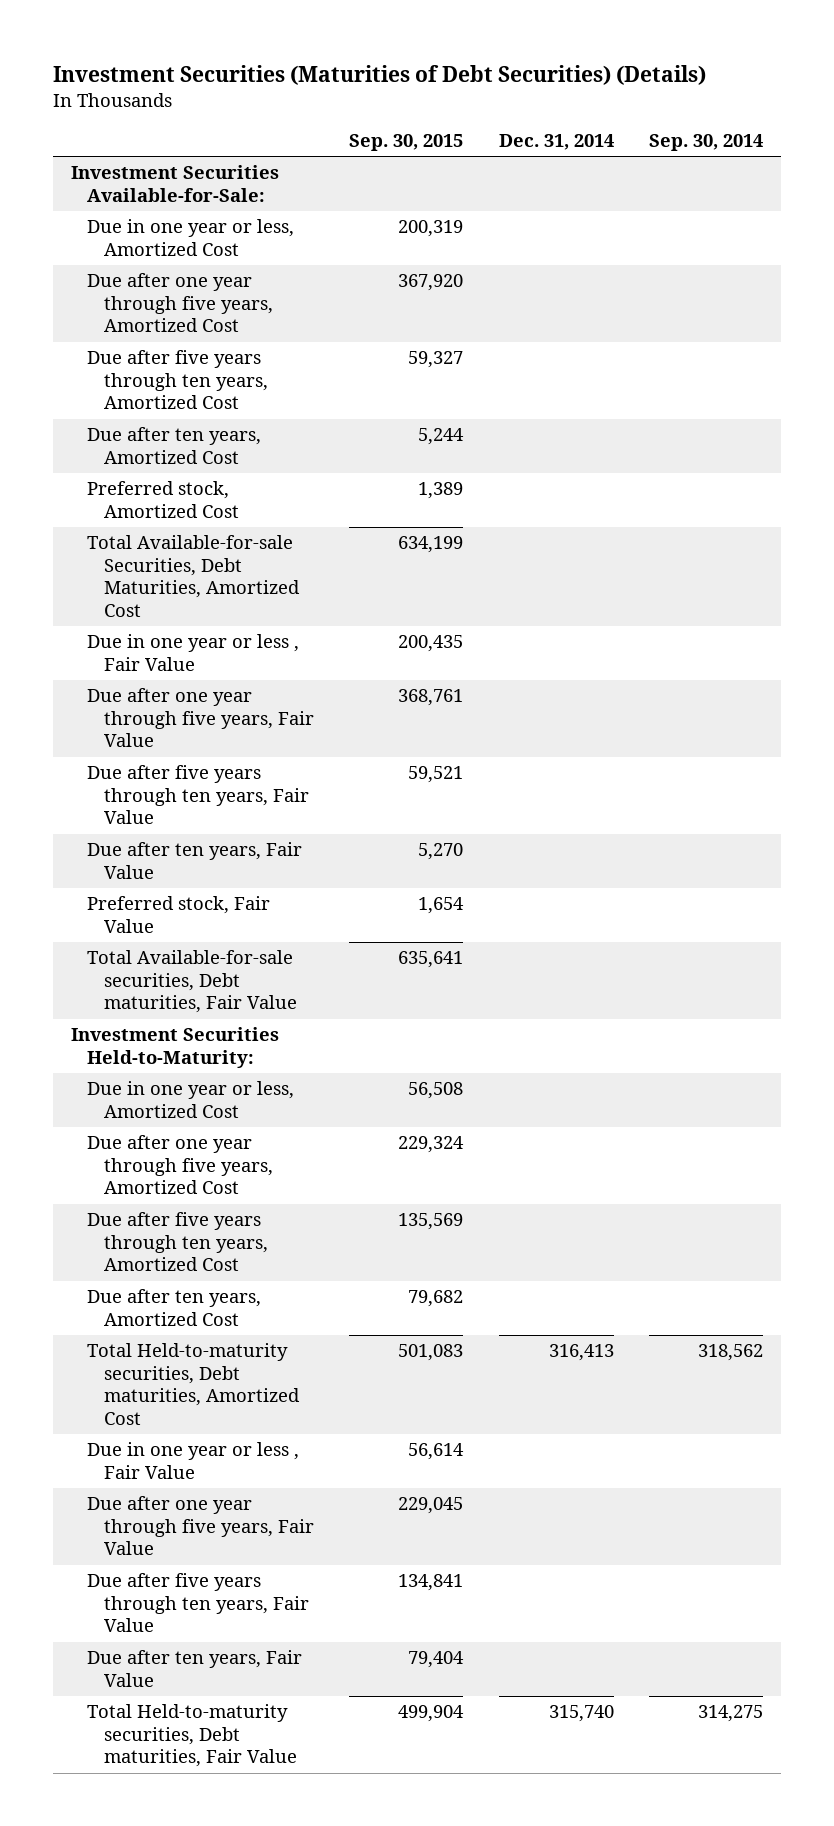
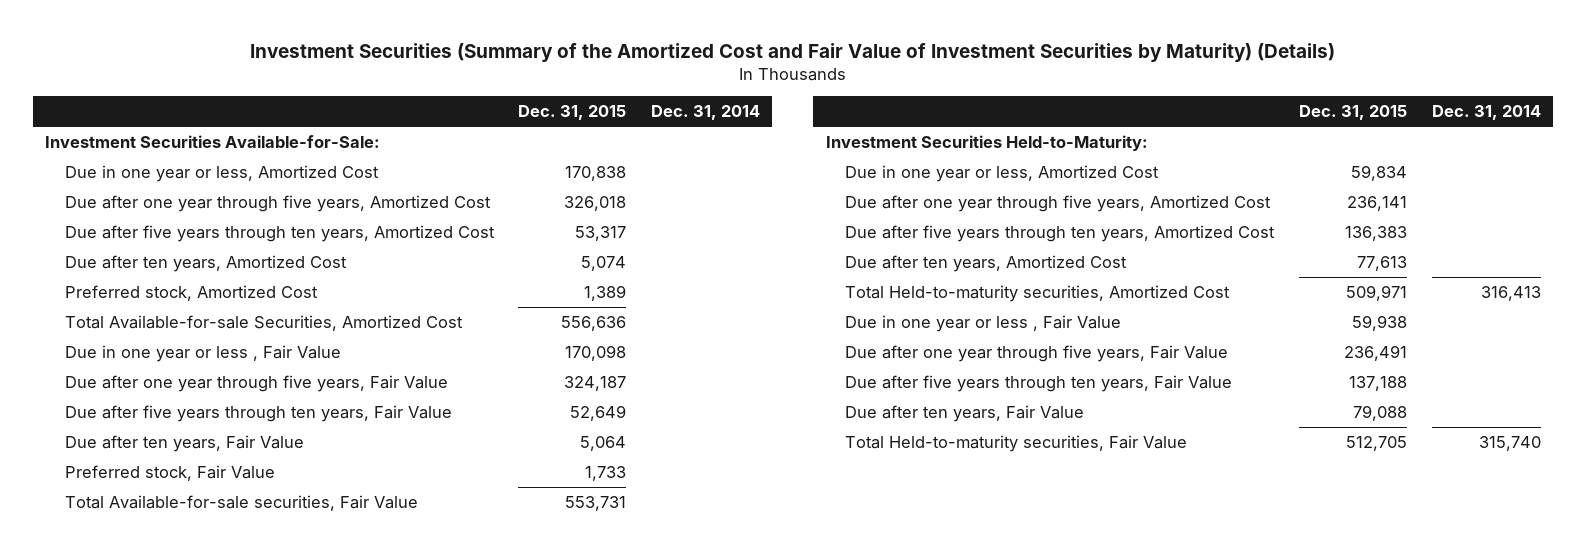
- Investment Securities (Maturities of Debt Securities) (Details)
+ Investment Securities (Summary of the Amortized Cost and Fair Value of Investment Securities by Maturity) (Details)
- | Sep. 30, 2015 | Dec. 31, 2014 | Sep. 30, 2014
+ | Dec. 31, 2015 | Dec. 31, 2014
- Total Available-for-sale Securities, Debt Maturities, Amortized Cost | 634,199 | |
+ Total Available-for-sale Securities, Amortized Cost | 556,636 |
- Total Available-for-sale securities, Debt maturities, Fair Value | 635,641 | |
+ Total Available-for-sale securities, Fair Value | 553,731 |
- Total Held-to-maturity securities, Debt maturities, Amortized Cost | 501,083 | 316,413 | 318,562
+ Total Held-to-maturity securities, Amortized Cost | 509,971 | 316,413
- Total Held-to-maturity securities, Debt maturities, Fair Value | 499,904 | 315,740 | 314,275
+ Total Held-to-maturity securities, Fair Value | 512,705 | 315,740

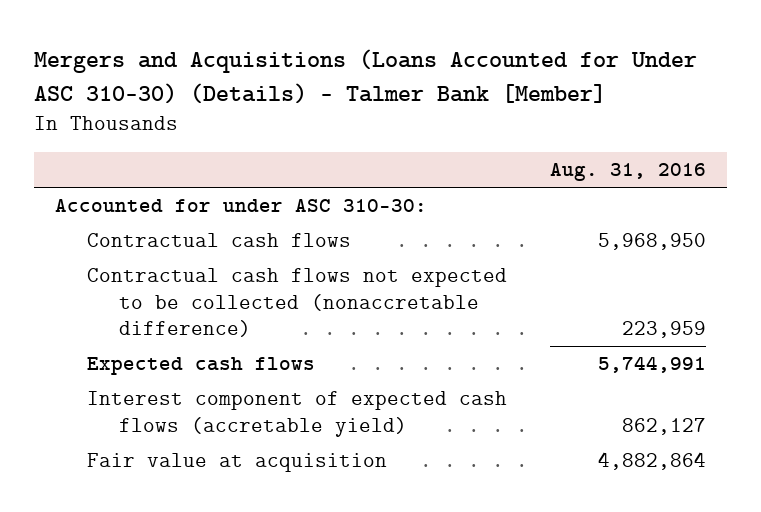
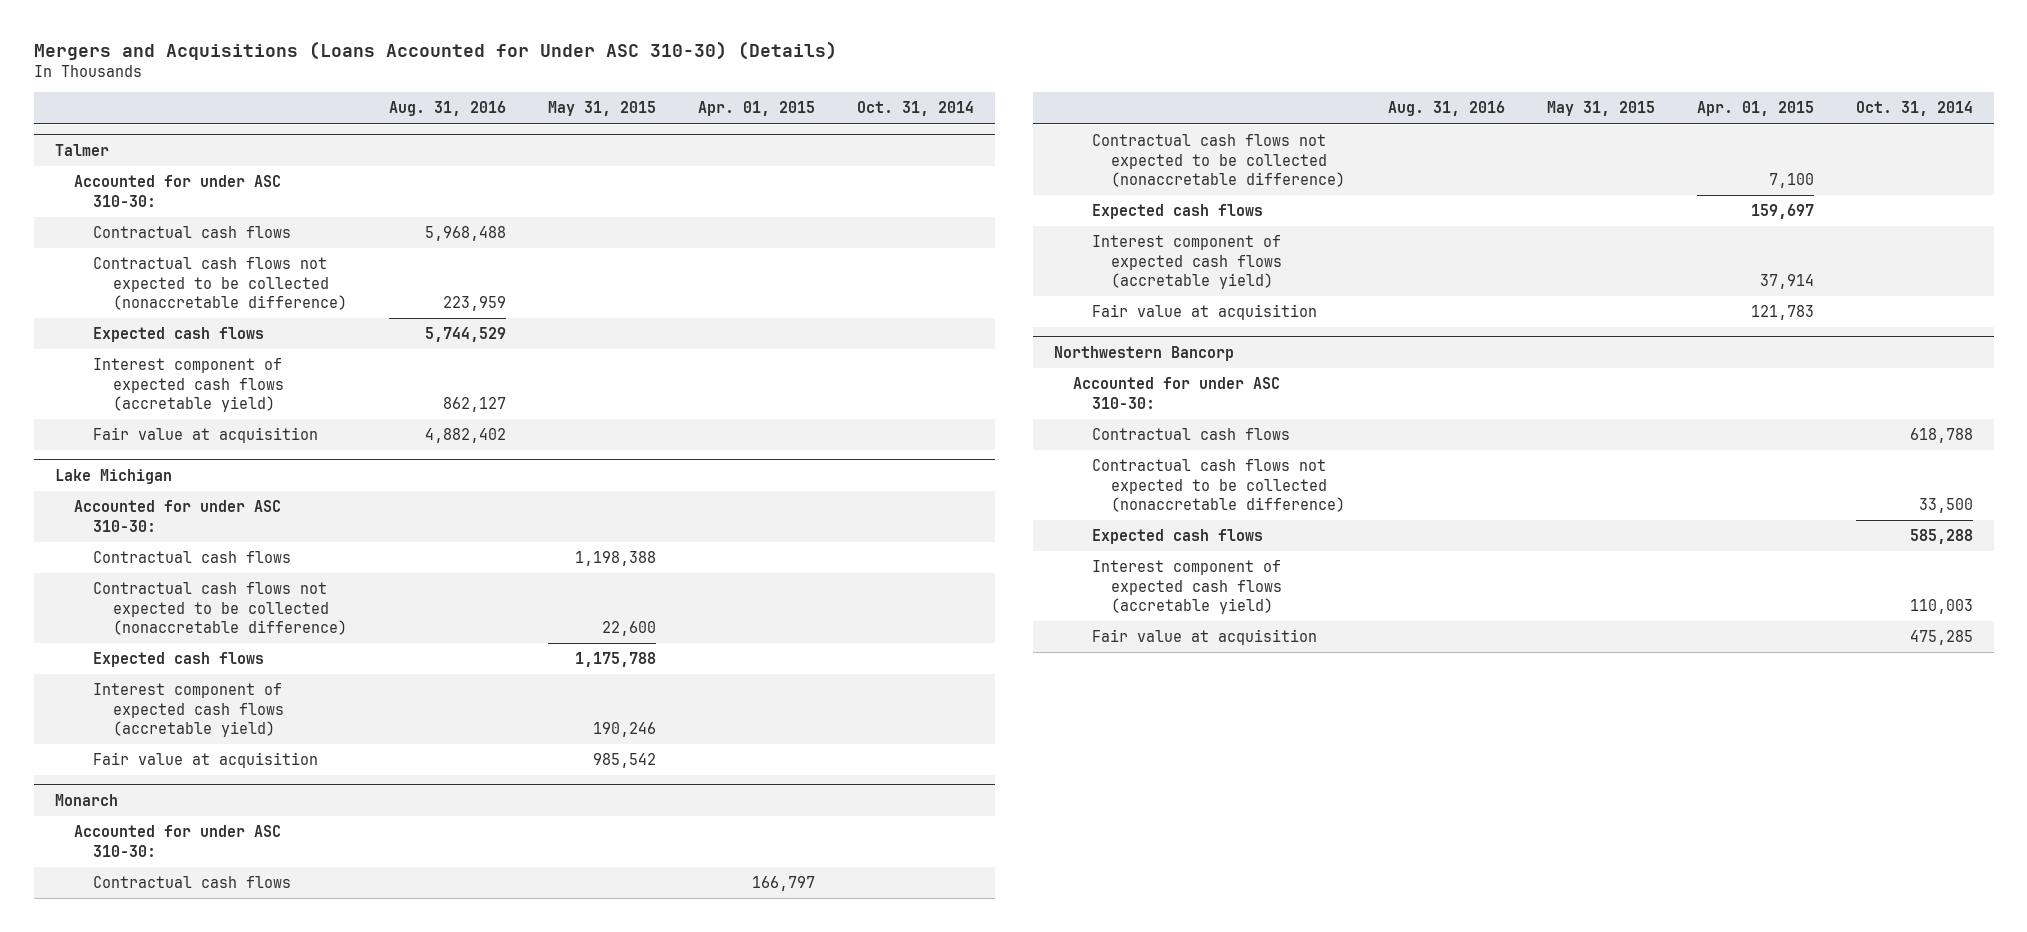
- Mergers and Acquisitions (Loans Accounted for Under ASC 310-30) (Details) - Talmer Bank [Member]
+ Mergers and Acquisitions (Loans Accounted for Under ASC 310-30) (Details)
- | Aug. 31, 2016
+ | Aug. 31, 2016 | May 31, 2015 | Apr. 01, 2015 | Oct. 31, 2014
+ Talmer
- Contractual cash flows | 5,968,950
+ Contractual cash flows | 5,968,488 | | |
- Expected cash flows | 5,744,991
+ Expected cash flows | 5,744,529 | | |
- Fair value at acquisition | 4,882,864
+ Fair value at acquisition | 4,882,402 | | |
+ Lake Michigan
+ Accounted for under ASC 310-30:
+ Contractual cash flows | | 1,198,388 | |
+ Contractual cash flows not expected to be collected (nonaccretable difference) | | 22,600 | |
+ Expected cash flows | | 1,175,788 | |
+ Interest component of expected cash flows (accretable yield) | | 190,246 | |
+ Fair value at acquisition | | 985,542 | |
+ Monarch
+ Accounted for under ASC 310-30:
+ Contractual cash flows | | | 166,797 |
+ Contractual cash flows not expected to be collected (nonaccretable difference) | | | 7,100 |
+ Expected cash flows | | | 159,697 |
+ Interest component of expected cash flows (accretable yield) | | | 37,914 |
+ Fair value at acquisition | | | 121,783 |
+ Northwestern Bancorp
+ Accounted for under ASC 310-30:
+ Contractual cash flows | | | | 618,788
+ Contractual cash flows not expected to be collected (nonaccretable difference) | | | | 33,500
+ Expected cash flows | | | | 585,288
+ Interest component of expected cash flows (accretable yield) | | | | 110,003
+ Fair value at acquisition | | | | 475,285

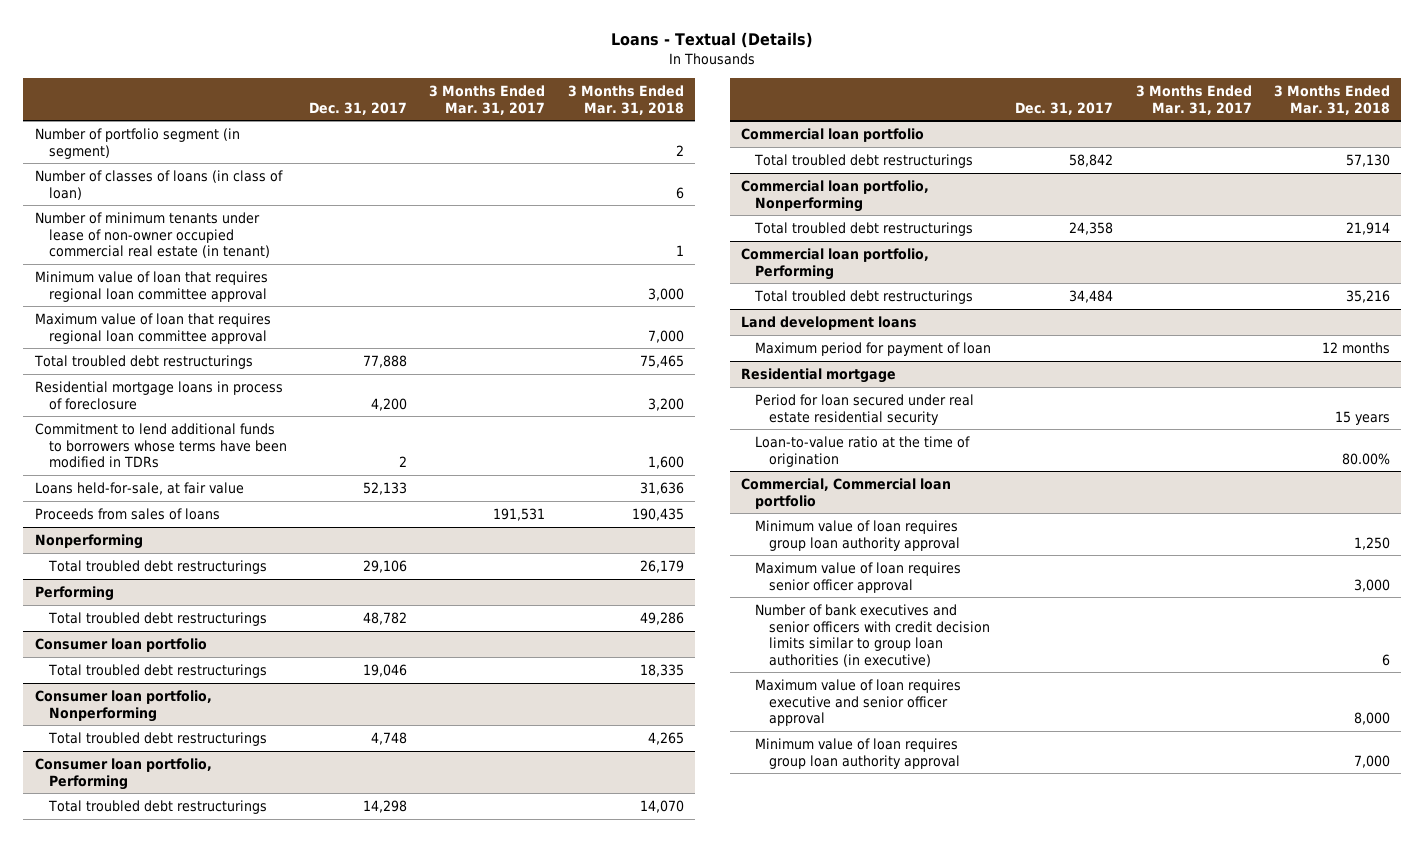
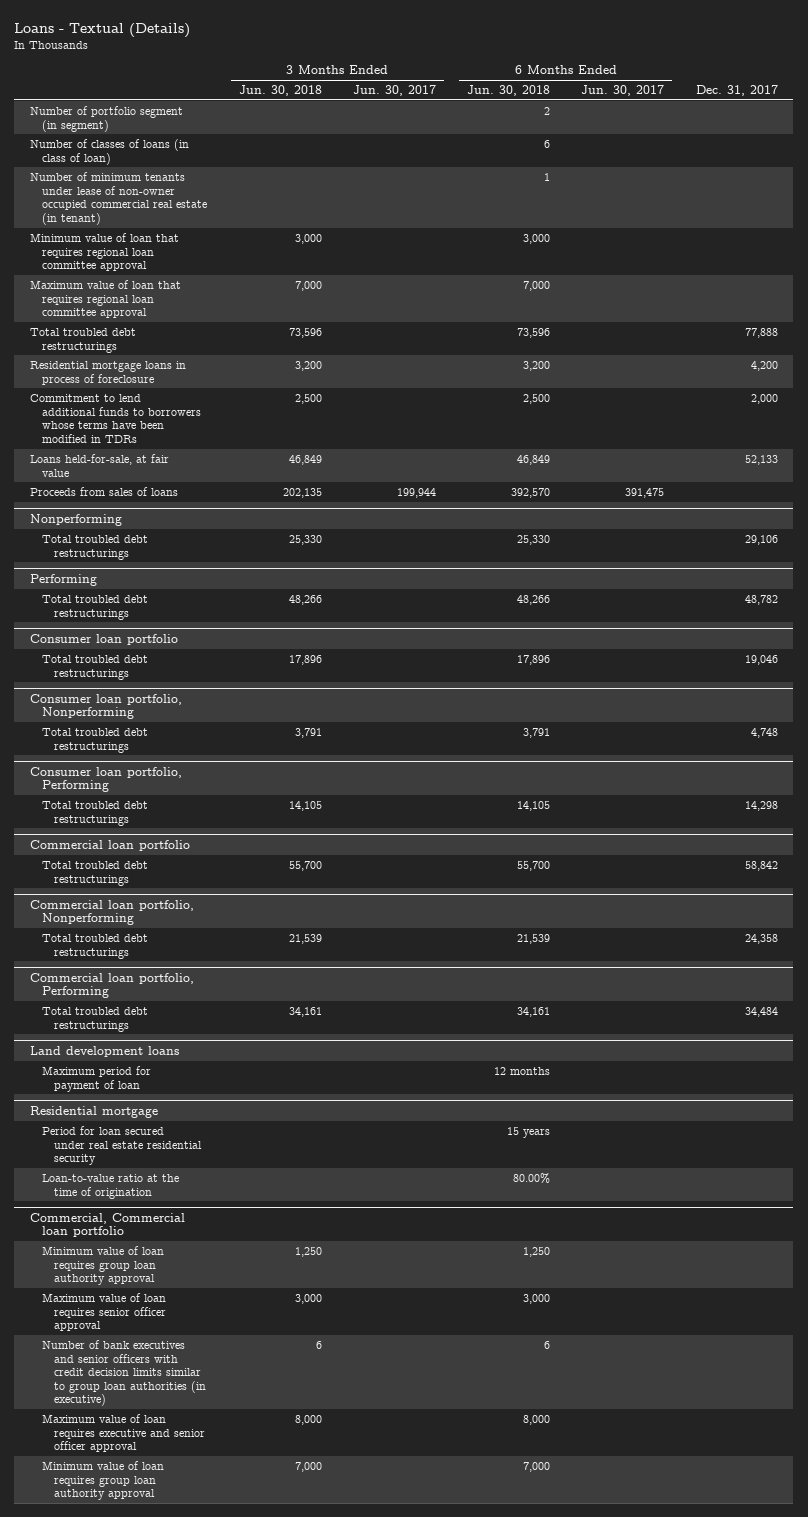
- | Dec. 31, 2017 | 3 Months Ended Mar. 31, 2017 | 3 Months Ended Mar. 31, 2018
+ | 3 Months Ended Jun. 30, 2018 | 3 Months Ended Jun. 30, 2017 | 6 Months Ended Jun. 30, 2018 | 6 Months Ended Jun. 30, 2017 | Dec. 31, 2017
- Commitment to lend additional funds to borrowers whose terms have been modified in TDRs | 2 | | 1,600
+ Commitment to lend additional funds to borrowers whose terms have been modified in TDRs | 2,500 | | 2,500 | | 2,000

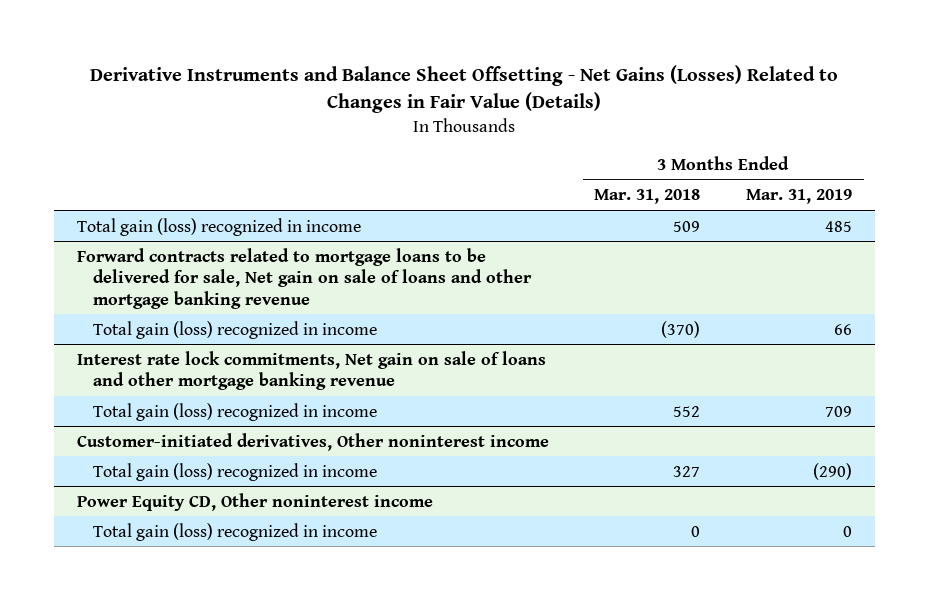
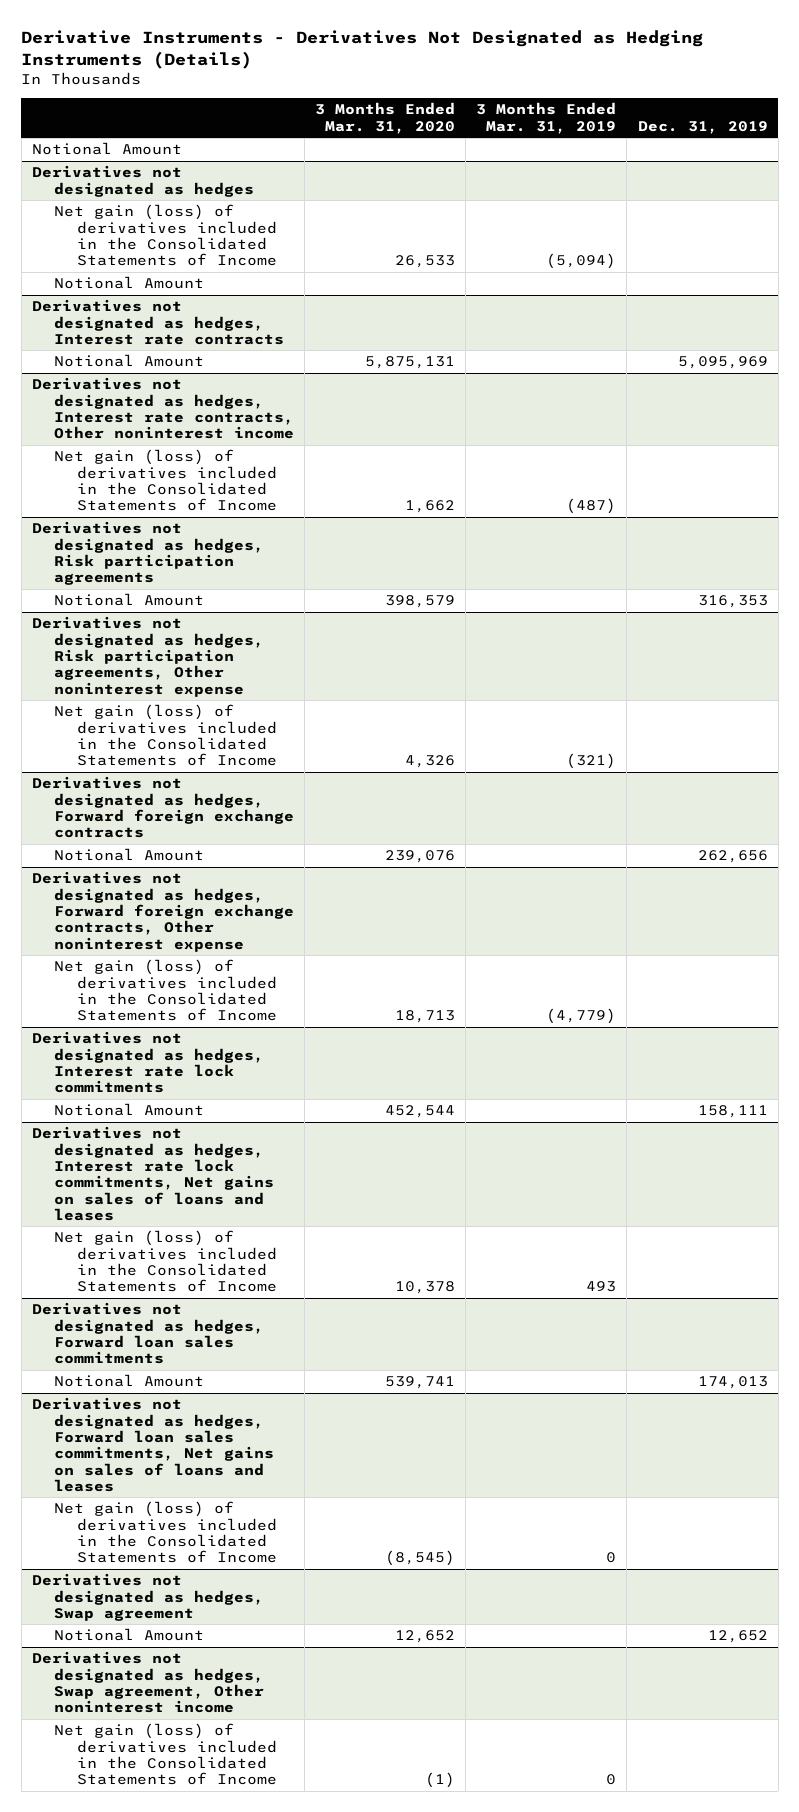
- Derivative Instruments and Balance Sheet Offsetting - Net Gains (Losses) Related to Changes in Fair Value (Details)
+ Derivative Instruments - Derivatives Not Designated as Hedging Instruments (Details)
- | 3 Months Ended Mar. 31, 2018 | 3 Months Ended Mar. 31, 2019
+ | 3 Months Ended Mar. 31, 2020 | 3 Months Ended Mar. 31, 2019 | Dec. 31, 2019
- Total gain (loss) recognized in income | 509 | 485
- Forward contracts related to mortgage loans to be delivered for sale, Net gain on sale of loans and other mortgage banking revenue
- Total gain (loss) recognized in income | (370) | 66
- Interest rate lock commitments, Net gain on sale of loans and other mortgage banking revenue
- Total gain (loss) recognized in income | 552 | 709
- Customer-initiated derivatives, Other noninterest income
- Total gain (loss) recognized in income | 327 | (290)
- Power Equity CD, Other noninterest income
- Total gain (loss) recognized in income | 0 | 0
+ Notional Amount
+ Derivatives not designated as hedges
+ Net gain (loss) of derivatives included in the Consolidated Statements of Income | 26,533 | (5,094) |
+ Notional Amount
+ Derivatives not designated as hedges, Interest rate contracts
+ Notional Amount | 5,875,131 | | 5,095,969
+ Derivatives not designated as hedges, Interest rate contracts, Other noninterest income
+ Net gain (loss) of derivatives included in the Consolidated Statements of Income | 1,662 | (487) |
+ Derivatives not designated as hedges, Risk participation agreements
+ Notional Amount | 398,579 | | 316,353
+ Derivatives not designated as hedges, Risk participation agreements, Other noninterest expense
+ Net gain (loss) of derivatives included in the Consolidated Statements of Income | 4,326 | (321) |
+ Derivatives not designated as hedges, Forward foreign exchange contracts
+ Notional Amount | 239,076 | | 262,656
+ Derivatives not designated as hedges, Forward foreign exchange contracts, Other noninterest expense
+ Net gain (loss) of derivatives included in the Consolidated Statements of Income | 18,713 | (4,779) |
+ Derivatives not designated as hedges, Interest rate lock commitments
+ Notional Amount | 452,544 | | 158,111
+ Derivatives not designated as hedges, Interest rate lock commitments, Net gains on sales of loans and leases
+ Net gain (loss) of derivatives included in the Consolidated Statements of Income | 10,378 | 493 |
+ Derivatives not designated as hedges, Forward loan sales commitments
+ Notional Amount | 539,741 | | 174,013
+ Derivatives not designated as hedges, Forward loan sales commitments, Net gains on sales of loans and leases
+ Net gain (loss) of derivatives included in the Consolidated Statements of Income | (8,545) | 0 |
+ Derivatives not designated as hedges, Swap agreement
+ Notional Amount | 12,652 | | 12,652
+ Derivatives not designated as hedges, Swap agreement, Other noninterest income
+ Net gain (loss) of derivatives included in the Consolidated Statements of Income | (1) | 0 |

